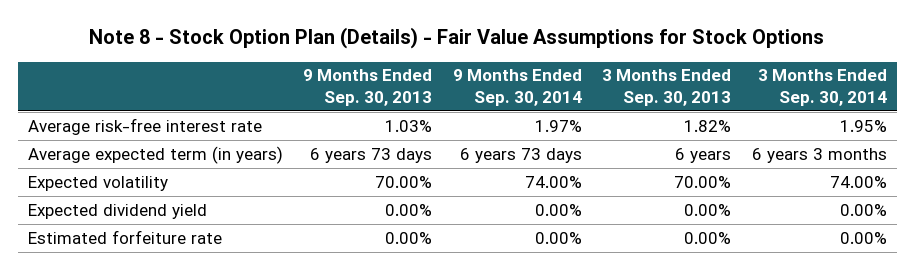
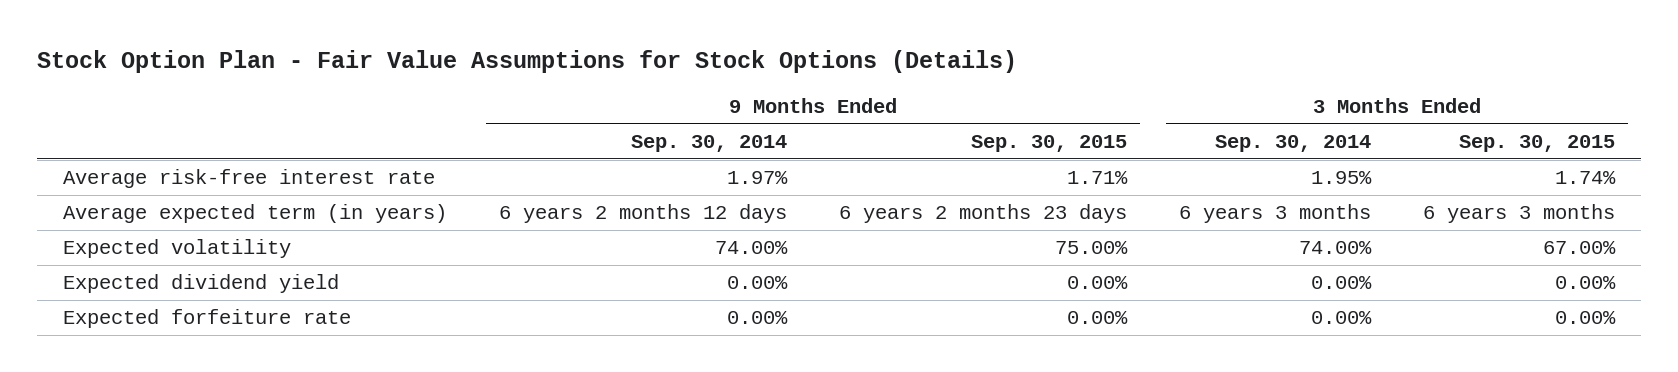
- Note 8 - Stock Option Plan (Details) - Fair Value Assumptions for Stock Options
+ Stock Option Plan - Fair Value Assumptions for Stock Options (Details)
- | 9 Months Ended Sep. 30, 2013 | 9 Months Ended Sep. 30, 2014 | 3 Months Ended Sep. 30, 2013 | 3 Months Ended Sep. 30, 2014
+ | 9 Months Ended Sep. 30, 2014 | 9 Months Ended Sep. 30, 2015 | 3 Months Ended Sep. 30, 2014 | 3 Months Ended Sep. 30, 2015
- Average expected term (in years) | 6 years 73 days | 6 years 73 days | 6 years | 6 years 3 months
+ Average expected term (in years) | 6 years 2 months 12 days | 6 years 2 months 23 days | 6 years 3 months | 6 years 3 months
- Estimated forfeiture rate | 0.00% | 0.00% | 0.00% | 0.00%
+ Expected forfeiture rate | 0.00% | 0.00% | 0.00% | 0.00%

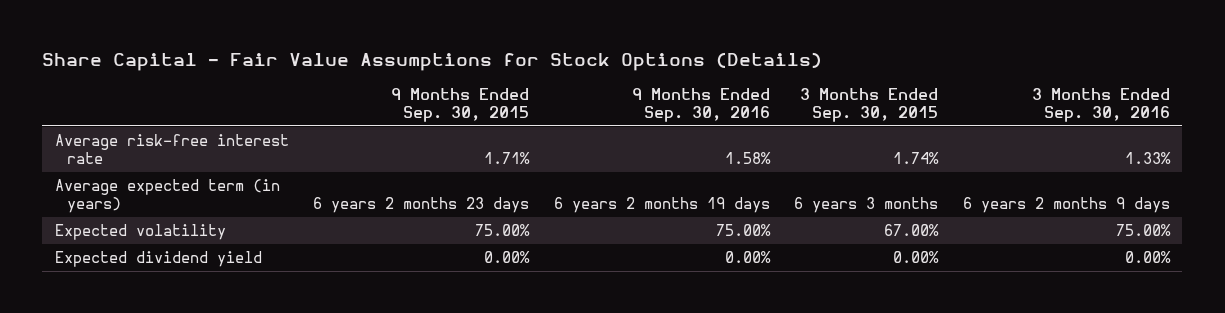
- Stock Option Plan - Fair Value Assumptions for Stock Options (Details)
+ Share Capital - Fair Value Assumptions for Stock Options (Details)
- | 9 Months Ended Sep. 30, 2014 | 9 Months Ended Sep. 30, 2015 | 3 Months Ended Sep. 30, 2014 | 3 Months Ended Sep. 30, 2015
+ | 9 Months Ended Sep. 30, 2015 | 9 Months Ended Sep. 30, 2016 | 3 Months Ended Sep. 30, 2015 | 3 Months Ended Sep. 30, 2016
- Expected forfeiture rate | 0.00% | 0.00% | 0.00% | 0.00%

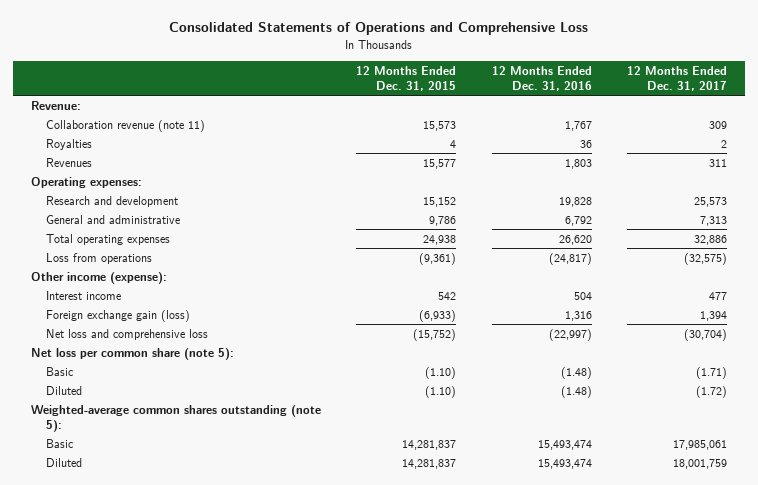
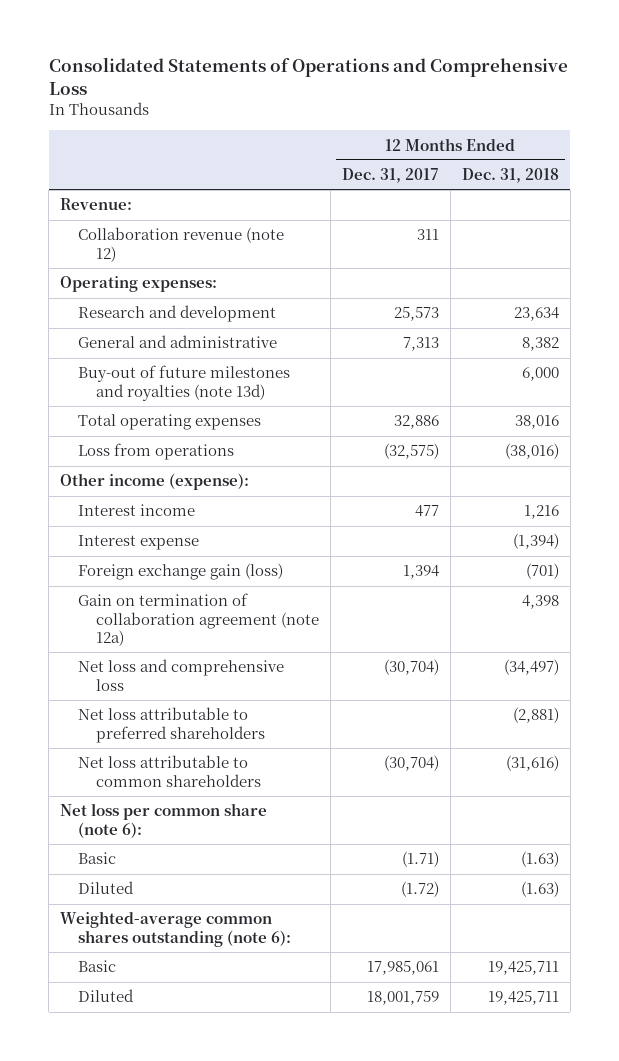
- | 12 Months Ended Dec. 31, 2015 | 12 Months Ended Dec. 31, 2016 | 12 Months Ended Dec. 31, 2017
+ | 12 Months Ended Dec. 31, 2017 | 12 Months Ended Dec. 31, 2018
- Collaboration revenue (note 11) | 15,573 | 1,767 | 309
- Royalties | 4 | 36 | 2
- Revenues | 15,577 | 1,803 | 311
+ Collaboration revenue (note 12) | 311 |
+ Buy-out of future milestones and royalties (note 13d) | | 6,000
+ Interest expense | | (1,394)
+ Gain on termination of collaboration agreement (note 12a) | | 4,398
- Net loss per common share (note 5):
+ Net loss attributable to preferred shareholders | | (2,881)
+ Net loss attributable to common shareholders | (30,704) | (31,616)
+ Net loss per common share (note 6):
- Weighted-average common shares outstanding (note 5):
+ Weighted-average common shares outstanding (note 6):

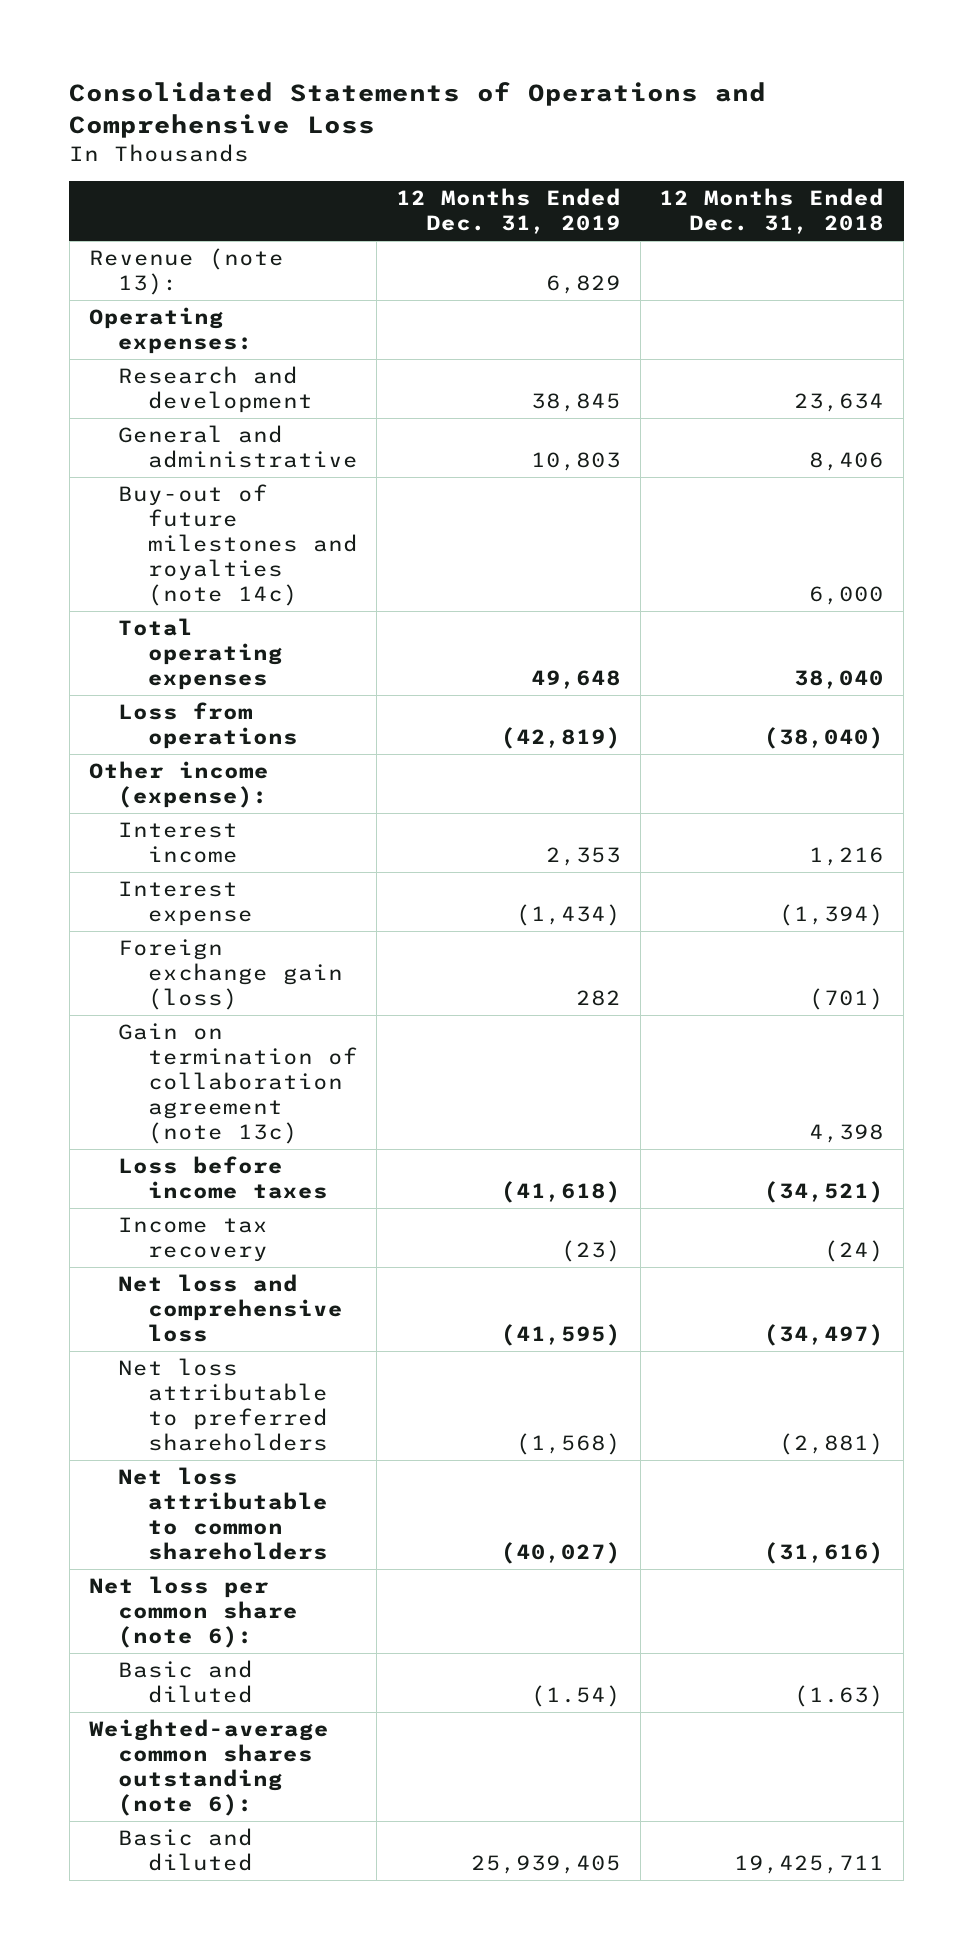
- | 12 Months Ended Dec. 31, 2017 | 12 Months Ended Dec. 31, 2018
+ | 12 Months Ended Dec. 31, 2019 | 12 Months Ended Dec. 31, 2018
- Revenue:
- Collaboration revenue (note 12) | 311 |
+ Revenue (note 13): | 6,829 |
- General and administrative | 7,313 | 8,382
- Buy-out of future milestones and royalties (note 13d) | | 6,000
- Total operating expenses | 32,886 | 38,016
- Loss from operations | (32,575) | (38,016)
+ General and administrative | 10,803 | 8,406
+ Buy-out of future milestones and royalties (note 14c) | | 6,000
+ Total operating expenses | 49,648 | 38,040
+ Loss from operations | (42,819) | (38,040)
- Gain on termination of collaboration agreement (note 12a) | | 4,398
+ Gain on termination of collaboration agreement (note 13c) | | 4,398
+ Loss before income taxes | (41,618) | (34,521)
+ Income tax recovery | (23) | (24)
- Basic | (1.71) | (1.63)
- Diluted | (1.72) | (1.63)
+ Basic and diluted | (1.54) | (1.63)
- Basic | 17,985,061 | 19,425,711
- Diluted | 18,001,759 | 19,425,711
+ Basic and diluted | 25,939,405 | 19,425,711

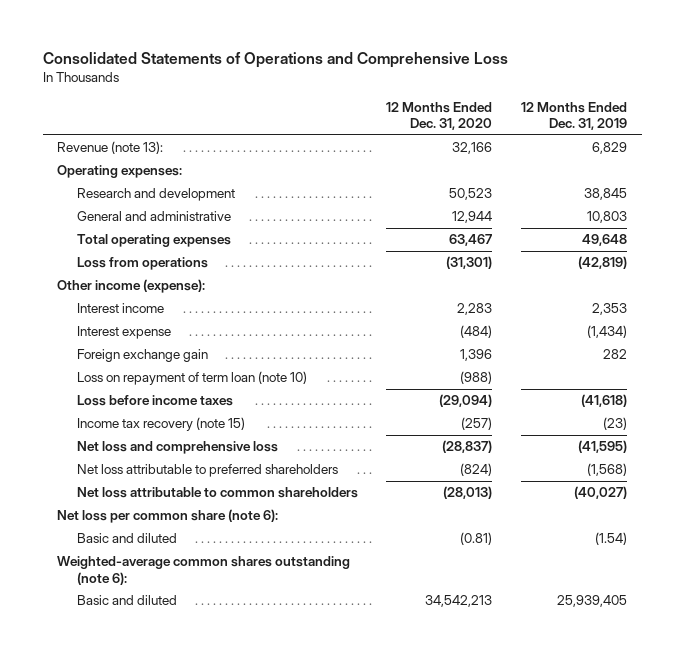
- | 12 Months Ended Dec. 31, 2019 | 12 Months Ended Dec. 31, 2018
+ | 12 Months Ended Dec. 31, 2020 | 12 Months Ended Dec. 31, 2019
- Buy-out of future milestones and royalties (note 14c) | | 6,000
- Foreign exchange gain (loss) | 282 | (701)
- Gain on termination of collaboration agreement (note 13c) | | 4,398
+ Foreign exchange gain | 1,396 | 282
+ Loss on repayment of term loan (note 10) | (988) |
- Income tax recovery | (23) | (24)
+ Income tax recovery (note 15) | (257) | (23)

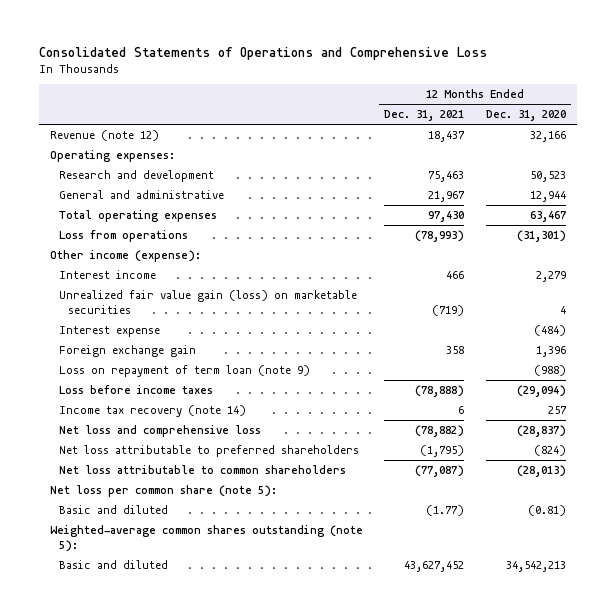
- | 12 Months Ended Dec. 31, 2020 | 12 Months Ended Dec. 31, 2019
+ | 12 Months Ended Dec. 31, 2021 | 12 Months Ended Dec. 31, 2020
- Revenue (note 13): | 32,166 | 6,829
+ Revenue (note 12) | 18,437 | 32,166
- Interest income | 2,283 | 2,353
+ Interest income | 466 | 2,279
+ Unrealized fair value gain (loss) on marketable securities | (719) | 4
- Loss on repayment of term loan (note 10) | (988) |
+ Loss on repayment of term loan (note 9) | | (988)
- Income tax recovery (note 15) | (257) | (23)
+ Income tax recovery (note 14) | 6 | 257
- Net loss per common share (note 6):
+ Net loss per common share (note 5):
- Weighted-average common shares outstanding (note 6):
+ Weighted-average common shares outstanding (note 5):

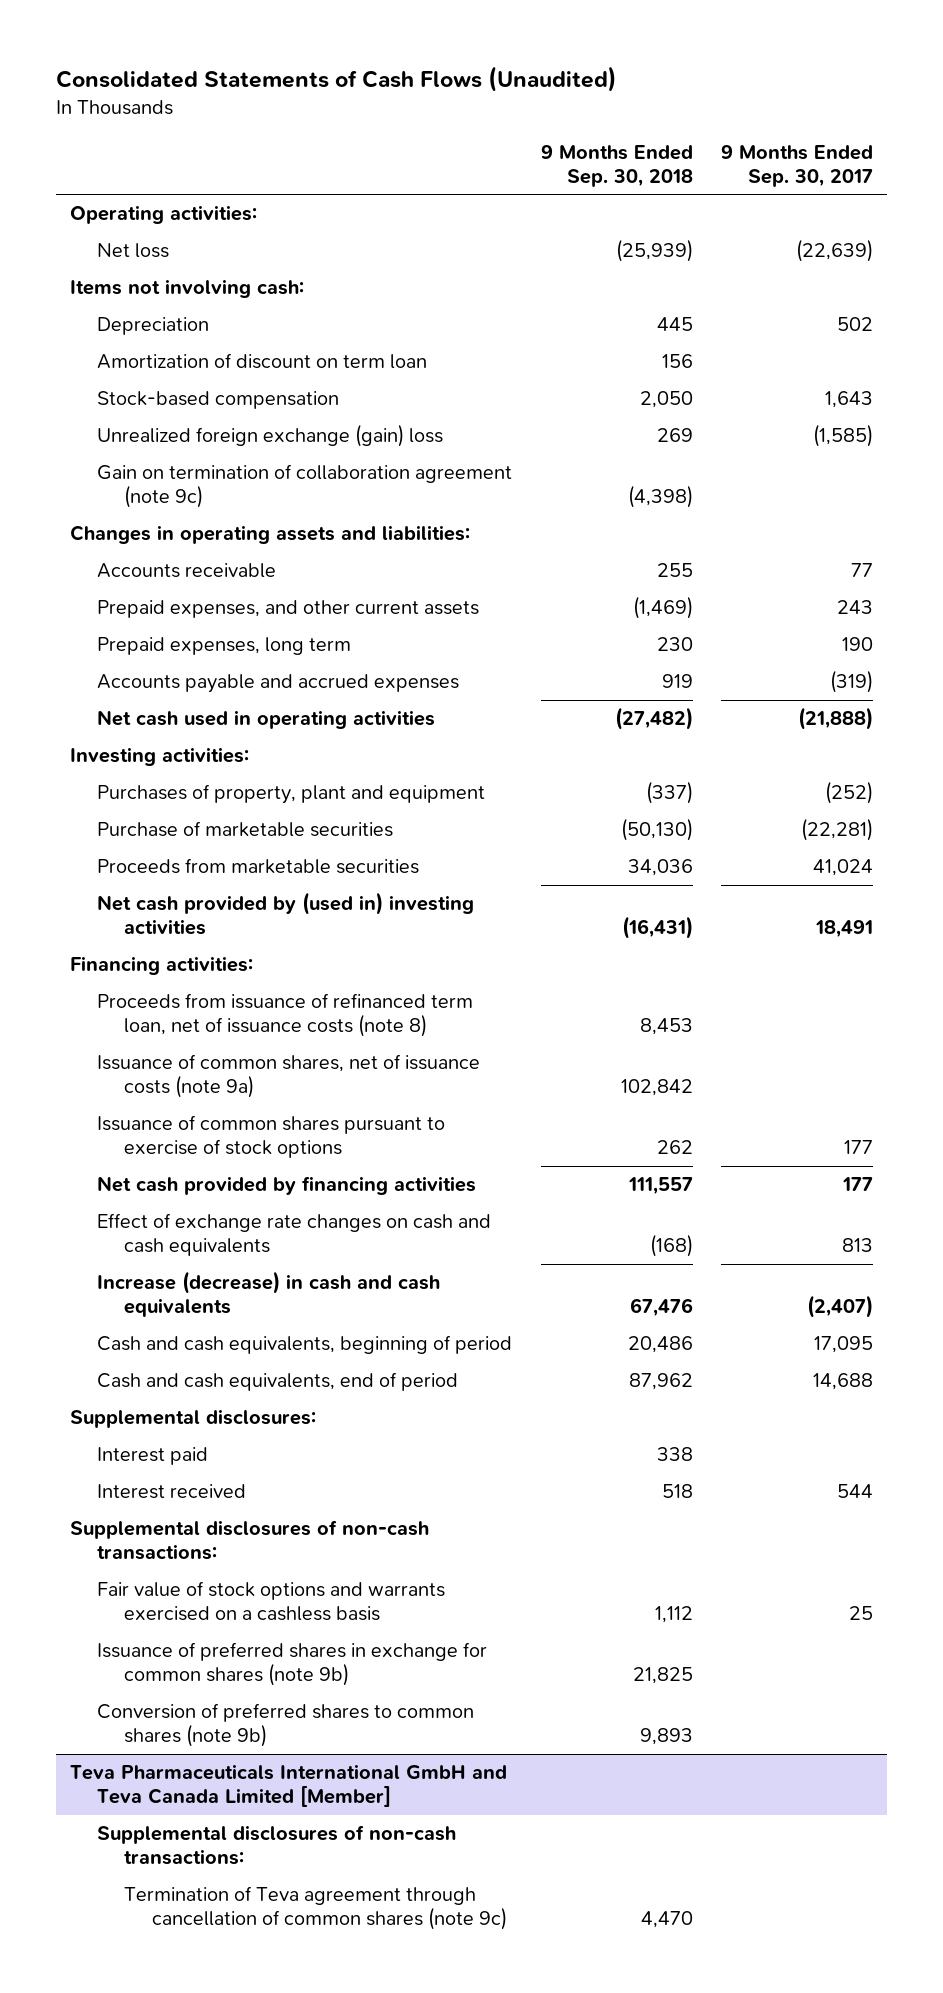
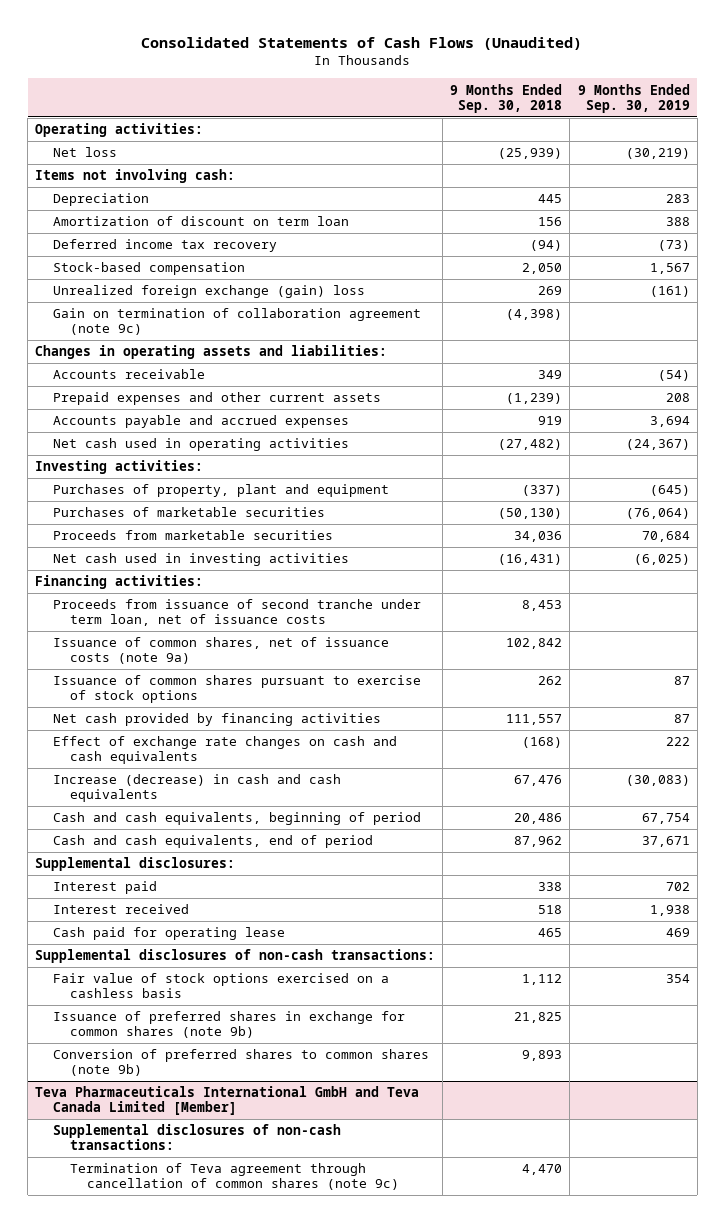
- | 9 Months Ended Sep. 30, 2018 | 9 Months Ended Sep. 30, 2017
+ | 9 Months Ended Sep. 30, 2018 | 9 Months Ended Sep. 30, 2019
+ Deferred income tax recovery | (94) | (73)
- Accounts receivable | 255 | 77
- Prepaid expenses, and other current assets | (1,469) | 243
- Prepaid expenses, long term | 230 | 190
+ Accounts receivable | 349 | (54)
+ Prepaid expenses and other current assets | (1,239) | 208
- Purchase of marketable securities | (50,130) | (22,281)
+ Purchases of marketable securities | (50,130) | (76,064)
- Net cash provided by (used in) investing activities | (16,431) | 18,491
+ Net cash used in investing activities | (16,431) | (6,025)
- Proceeds from issuance of refinanced term loan, net of issuance costs (note 8) | 8,453 |
+ Proceeds from issuance of second tranche under term loan, net of issuance costs | 8,453 |
+ Cash paid for operating lease | 465 | 469
- Fair value of stock options and warrants exercised on a cashless basis | 1,112 | 25
+ Fair value of stock options exercised on a cashless basis | 1,112 | 354

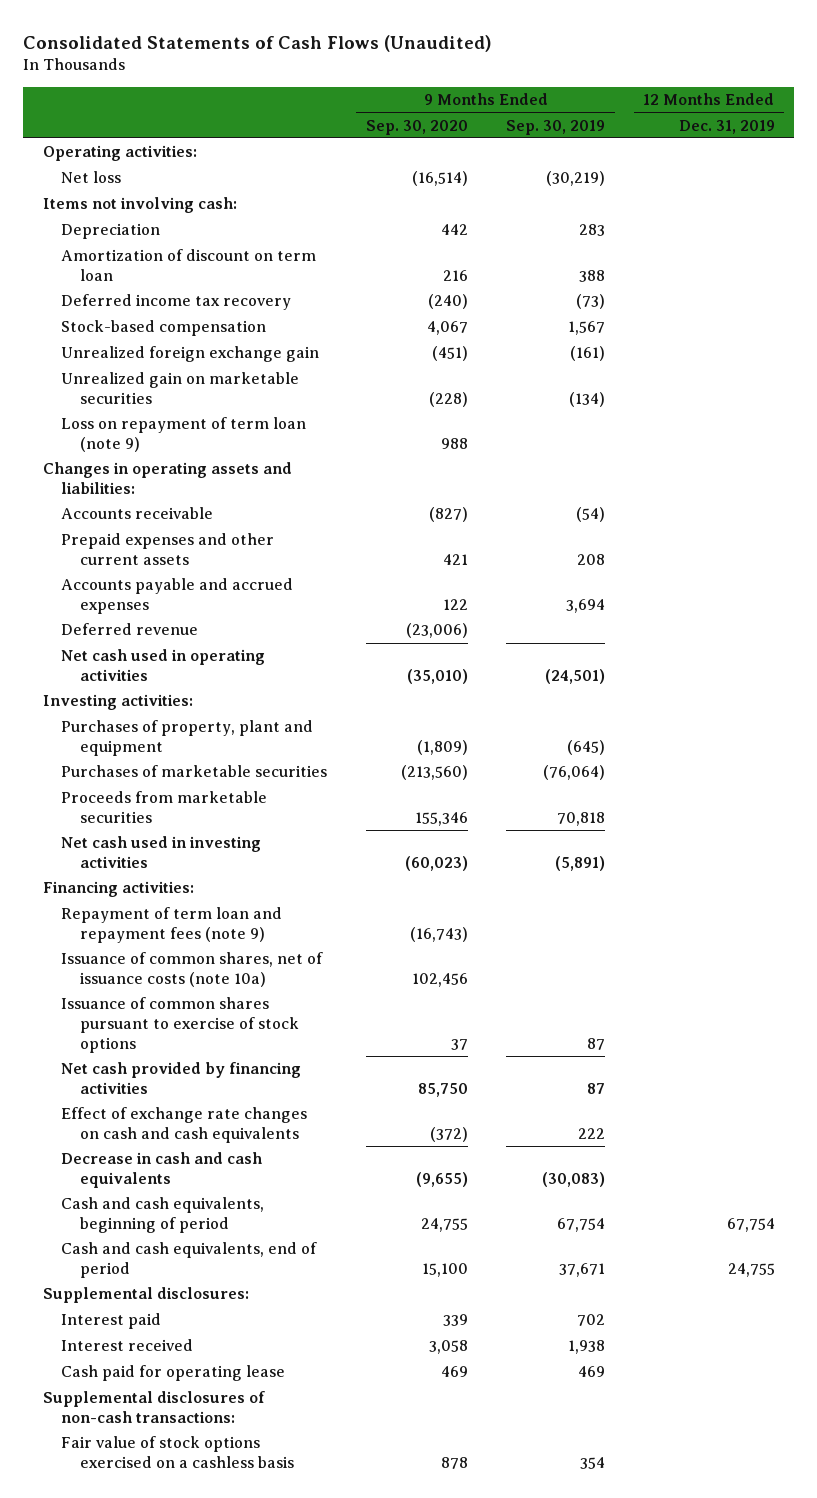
- | 9 Months Ended Sep. 30, 2018 | 9 Months Ended Sep. 30, 2019
+ | 9 Months Ended Sep. 30, 2020 | 9 Months Ended Sep. 30, 2019 | 12 Months Ended Dec. 31, 2019
- Unrealized foreign exchange (gain) loss | 269 | (161)
- Gain on termination of collaboration agreement (note 9c) | (4,398) |
+ Unrealized foreign exchange gain | (451) | (161) |
+ Unrealized gain on marketable securities | (228) | (134) |
+ Loss on repayment of term loan (note 9) | 988 | |
- Net cash used in operating activities | (27,482) | (24,367)
+ Deferred revenue | (23,006) | |
+ Net cash used in operating activities | (35,010) | (24,501) |
- Proceeds from marketable securities | 34,036 | 70,684
- Net cash used in investing activities | (16,431) | (6,025)
+ Proceeds from marketable securities | 155,346 | 70,818 |
+ Net cash used in investing activities | (60,023) | (5,891) |
- Proceeds from issuance of second tranche under term loan, net of issuance costs | 8,453 |
- Issuance of common shares, net of issuance costs (note 9a) | 102,842 |
+ Repayment of term loan and repayment fees (note 9) | (16,743) | |
+ Issuance of common shares, net of issuance costs (note 10a) | 102,456 | |
- Increase (decrease) in cash and cash equivalents | 67,476 | (30,083)
+ Decrease in cash and cash equivalents | (9,655) | (30,083) |
- Issuance of preferred shares in exchange for common shares (note 9b) | 21,825 |
- Conversion of preferred shares to common shares (note 9b) | 9,893 |
- Teva Pharmaceuticals International GmbH and Teva Canada Limited [Member]
- Supplemental disclosures of non-cash transactions:
- Termination of Teva agreement through cancellation of common shares (note 9c) | 4,470 |

